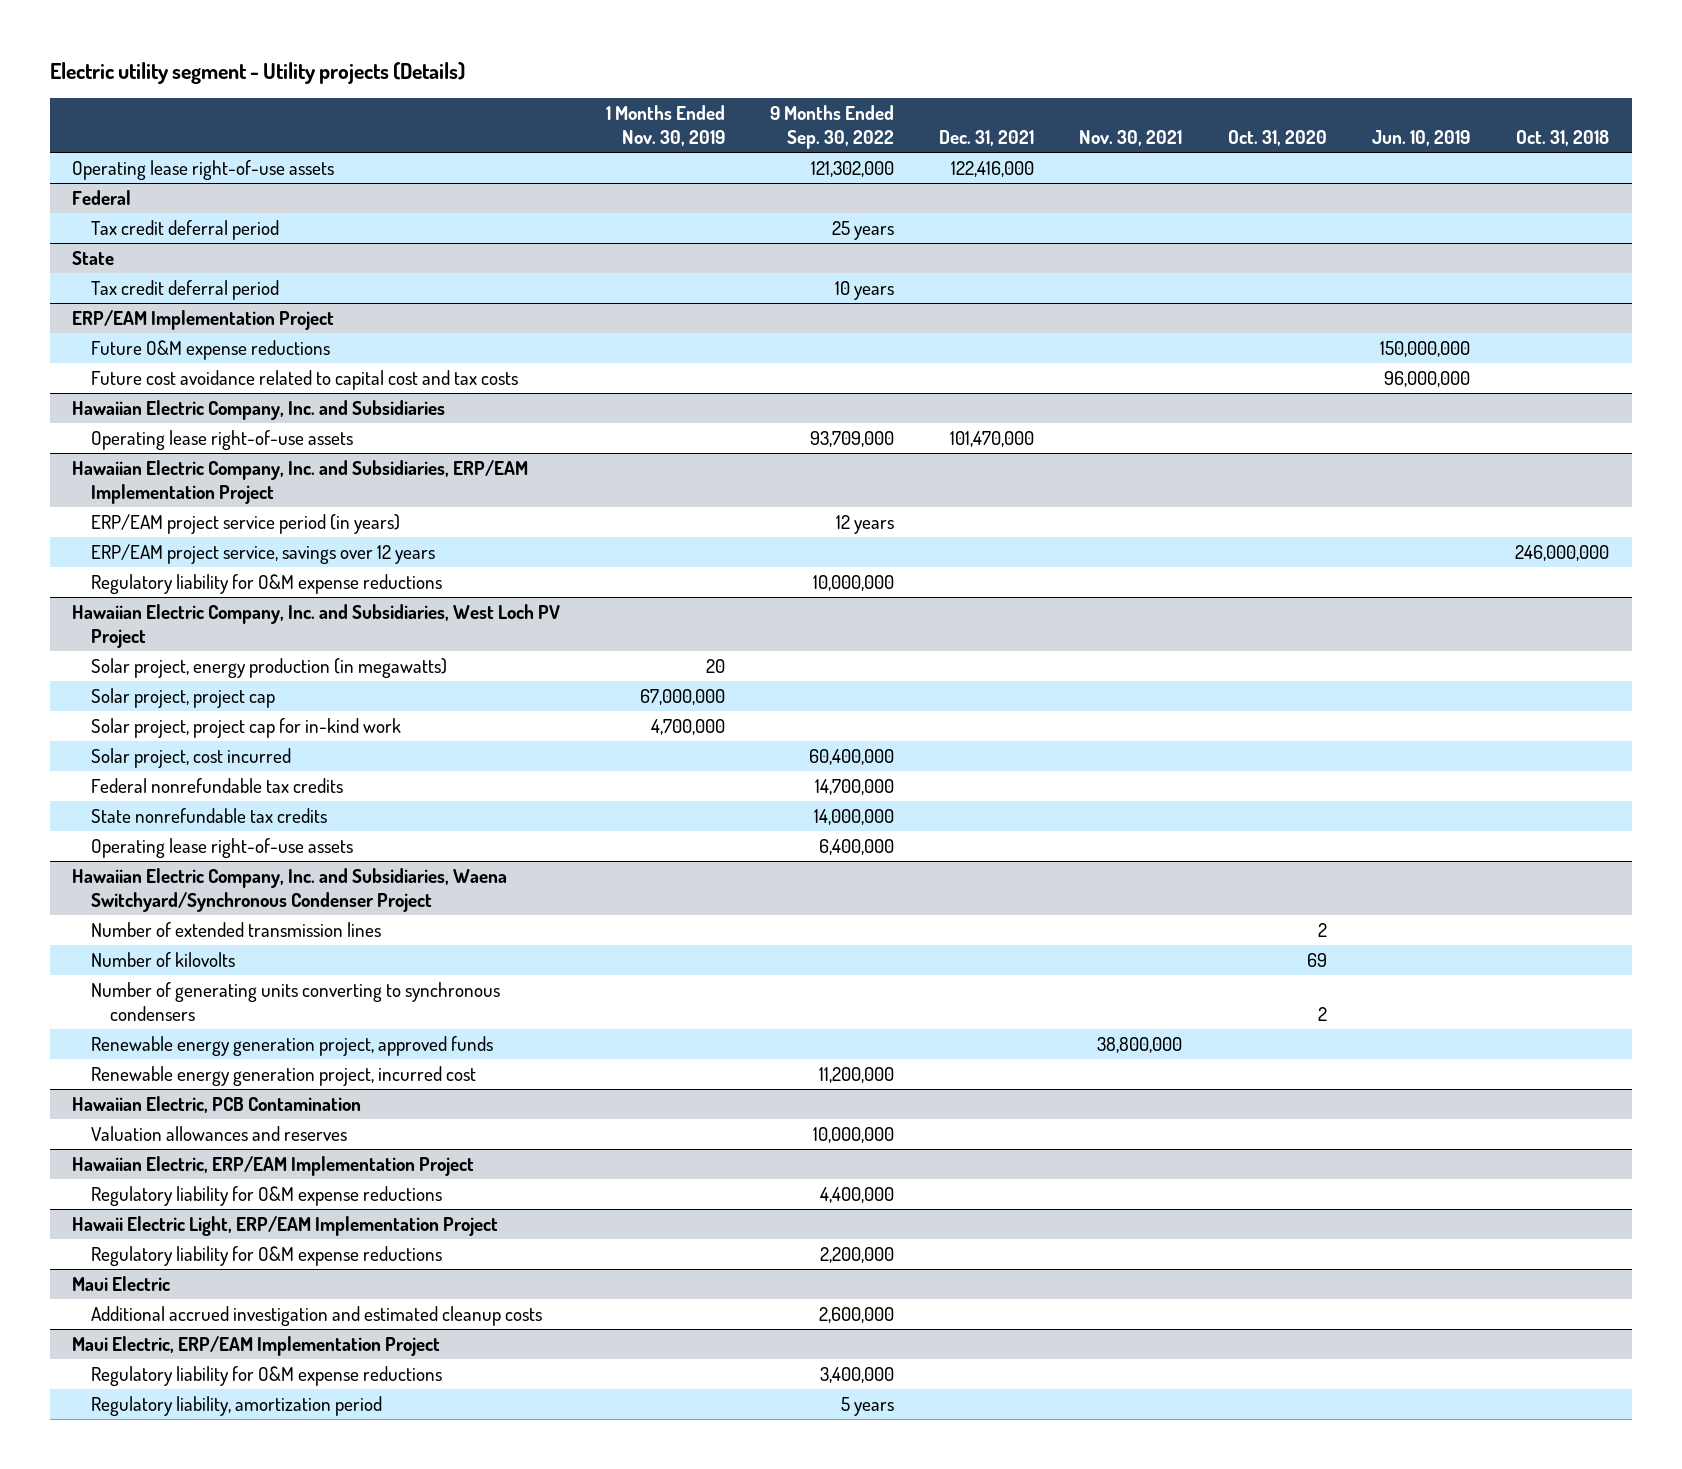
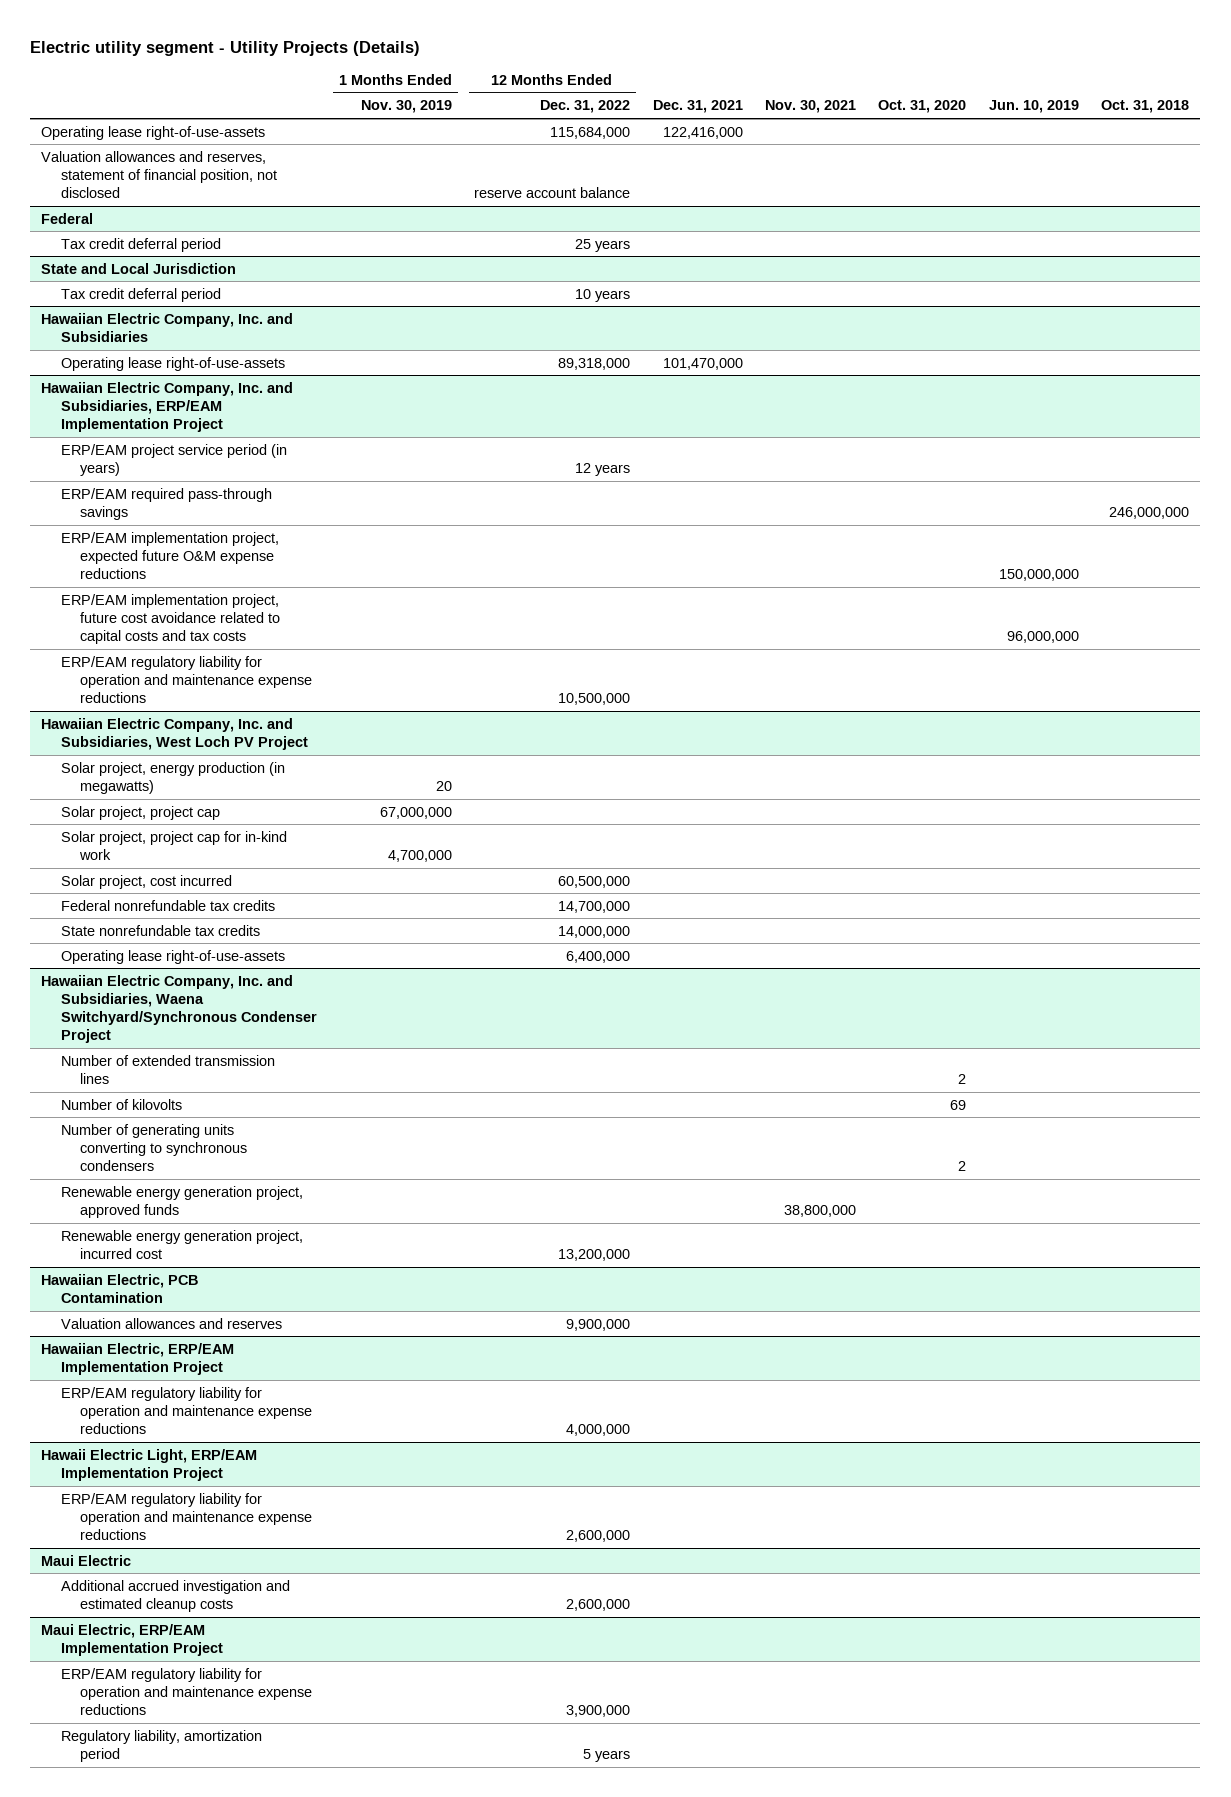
- Electric utility segment - Utility projects (Details)
+ Electric utility segment - Utility Projects (Details)
- | 1 Months Ended Nov. 30, 2019 | 9 Months Ended Sep. 30, 2022 | Dec. 31, 2021 | Nov. 30, 2021 | Oct. 31, 2020 | Jun. 10, 2019 | Oct. 31, 2018
+ | 1 Months Ended Nov. 30, 2019 | 12 Months Ended Dec. 31, 2022 | Dec. 31, 2021 | Nov. 30, 2021 | Oct. 31, 2020 | Jun. 10, 2019 | Oct. 31, 2018
- Operating lease right-of-use assets | | 121,302,000 | 122,416,000 | | | |
+ Operating lease right-of-use-assets | | 115,684,000 | 122,416,000 | | | |
+ Valuation allowances and reserves, statement of financial position, not disclosed | | reserve account balance | | | | |
- State
+ State and Local Jurisdiction
- ERP/EAM Implementation Project
- Future O&M expense reductions | | | | | | 150,000,000 |
- Future cost avoidance related to capital cost and tax costs | | | | | | 96,000,000 |
@ Hawaiian Electric Company, Inc. and Subsidiaries
- Operating lease right-of-use assets | | 93,709,000 | 101,470,000 | | | |
+ Operating lease right-of-use-assets | | 89,318,000 | 101,470,000 | | | |
@ Hawaiian Electric Company, Inc. and Subsidiaries, ERP/EAM Implementation Project
- ERP/EAM project service, savings over 12 years | | | | | | | 246,000,000
- Regulatory liability for O&M expense reductions | | 10,000,000 | | | | |
+ ERP/EAM required pass-through savings | | | | | | | 246,000,000
+ ERP/EAM implementation project, expected future O&M expense reductions | | | | | | 150,000,000 |
+ ERP/EAM implementation project, future cost avoidance related to capital costs and tax costs | | | | | | 96,000,000 |
+ ERP/EAM regulatory liability for operation and maintenance expense reductions | | 10,500,000 | | | | |
@ Hawaiian Electric Company, Inc. and Subsidiaries, West Loch PV Project
- Operating lease right-of-use assets | | 6,400,000 | | | | |
+ Operating lease right-of-use-assets | | 6,400,000 | | | | |
@ Hawaiian Electric, ERP/EAM Implementation Project
- Regulatory liability for O&M expense reductions | | 4,400,000 | | | | |
+ ERP/EAM regulatory liability for operation and maintenance expense reductions | | 4,000,000 | | | | |
@ Hawaii Electric Light, ERP/EAM Implementation Project
- Regulatory liability for O&M expense reductions | | 2,200,000 | | | | |
+ ERP/EAM regulatory liability for operation and maintenance expense reductions | | 2,600,000 | | | | |
@ Maui Electric, ERP/EAM Implementation Project
- Regulatory liability for O&M expense reductions | | 3,400,000 | | | | |
+ ERP/EAM regulatory liability for operation and maintenance expense reductions | | 3,900,000 | | | | |

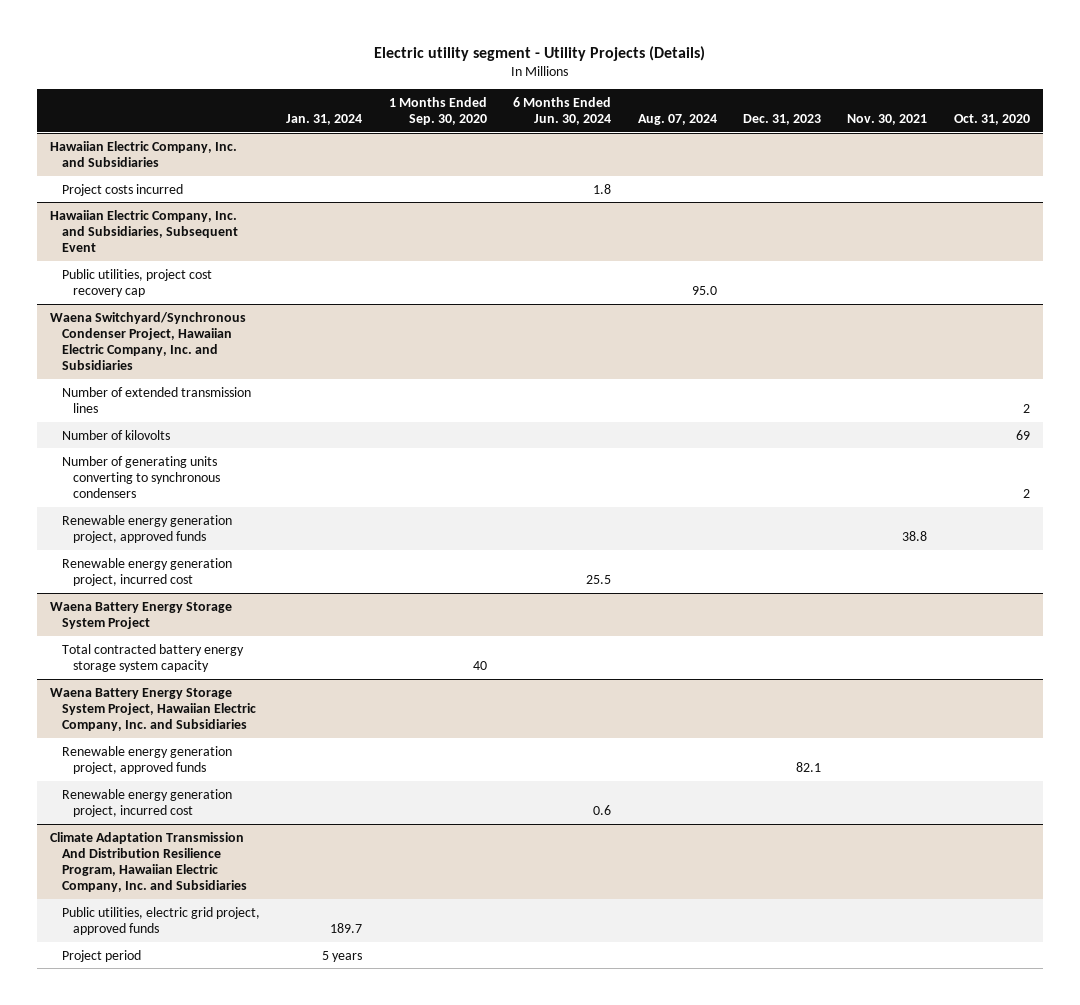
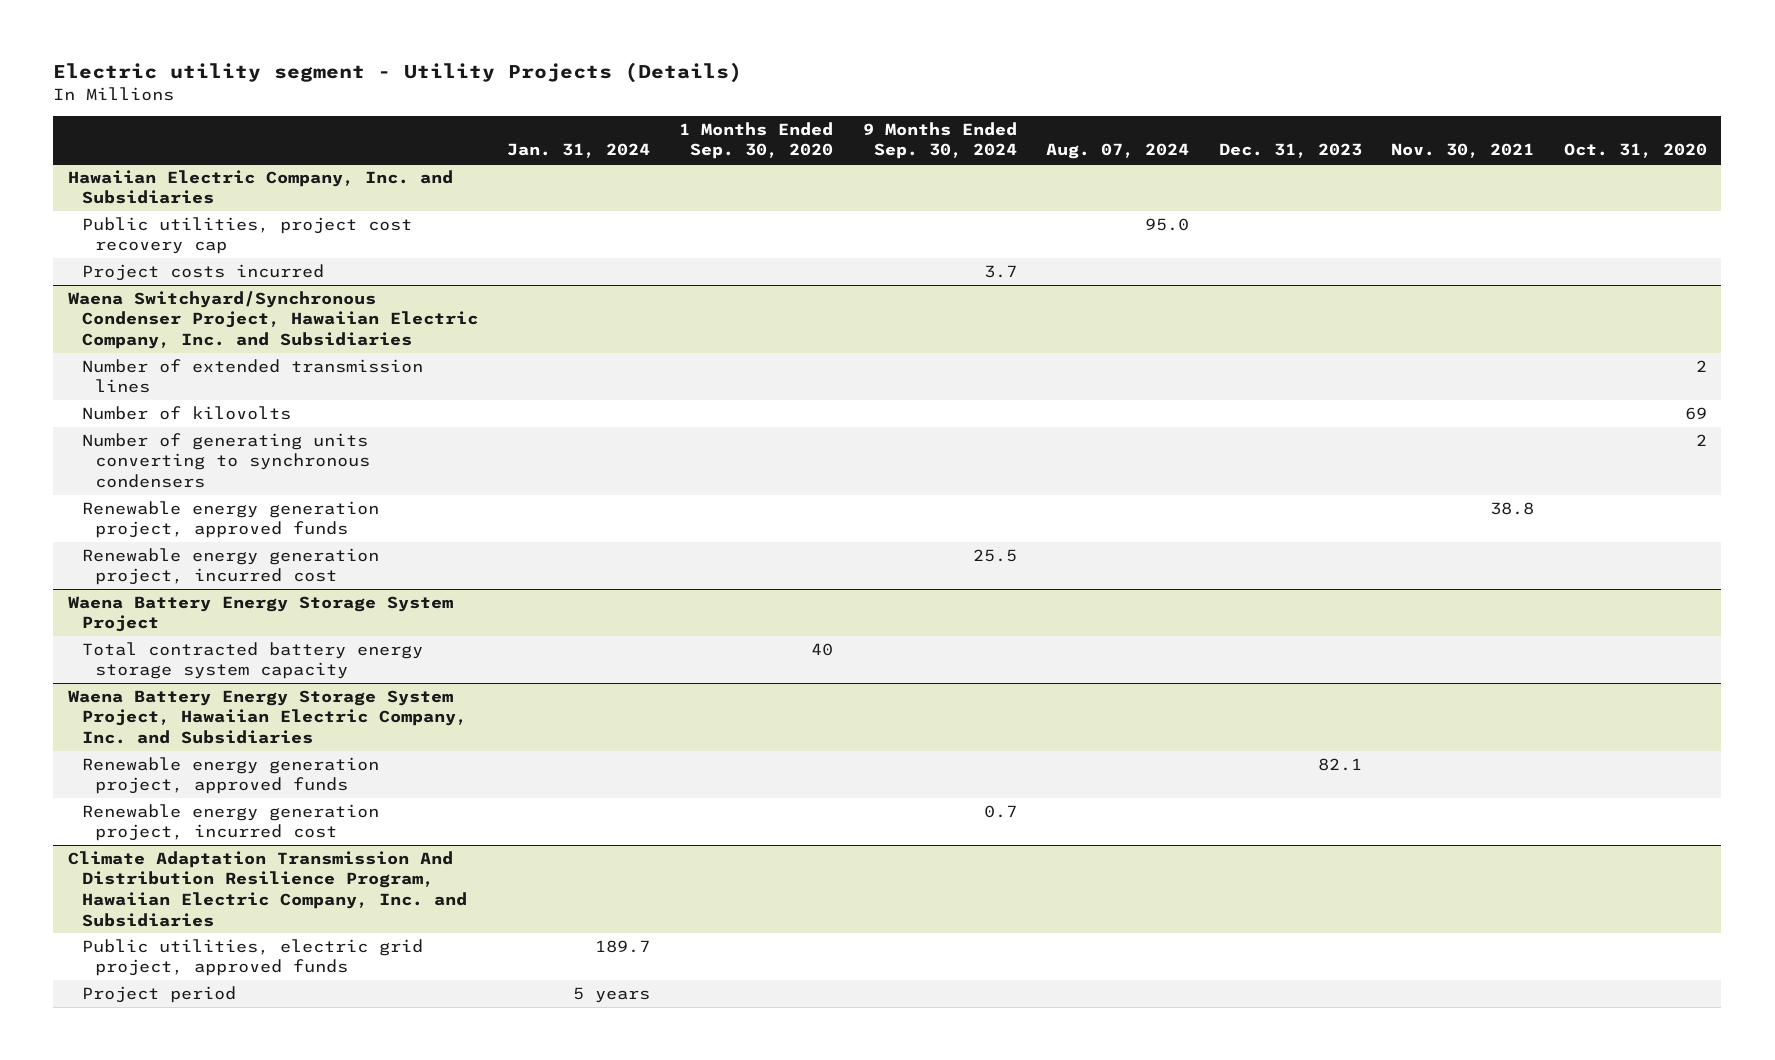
- | Jan. 31, 2024 | 1 Months Ended Sep. 30, 2020 | 6 Months Ended Jun. 30, 2024 | Aug. 07, 2024 | Dec. 31, 2023 | Nov. 30, 2021 | Oct. 31, 2020
+ | Jan. 31, 2024 | 1 Months Ended Sep. 30, 2020 | 9 Months Ended Sep. 30, 2024 | Aug. 07, 2024 | Dec. 31, 2023 | Nov. 30, 2021 | Oct. 31, 2020
@ Hawaiian Electric Company, Inc. and Subsidiaries
+ Public utilities, project cost recovery cap | | | | 95.0 | | |
- Hawaiian Electric Company, Inc. and Subsidiaries, Subsequent Event
- Public utilities, project cost recovery cap | | | | 95.0 | | |

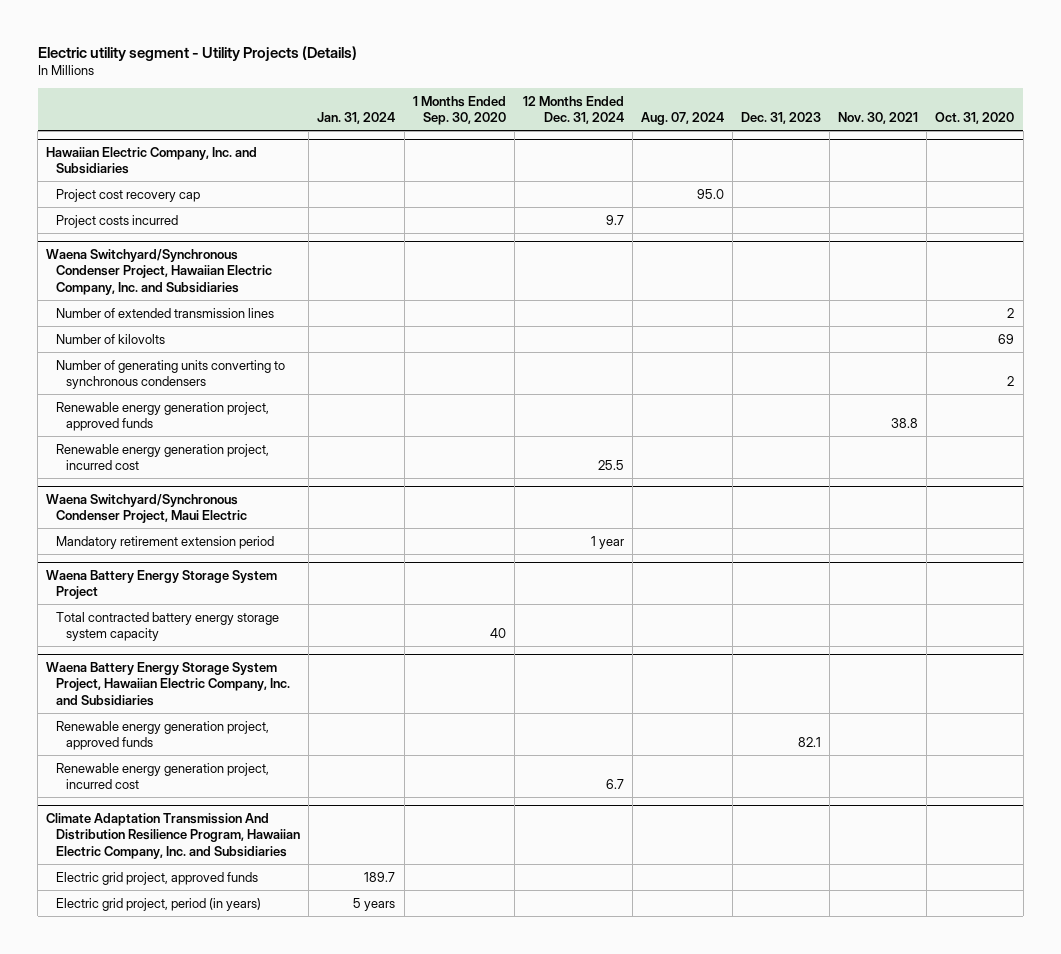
- | Jan. 31, 2024 | 1 Months Ended Sep. 30, 2020 | 9 Months Ended Sep. 30, 2024 | Aug. 07, 2024 | Dec. 31, 2023 | Nov. 30, 2021 | Oct. 31, 2020
+ | Jan. 31, 2024 | 1 Months Ended Sep. 30, 2020 | 12 Months Ended Dec. 31, 2024 | Aug. 07, 2024 | Dec. 31, 2023 | Nov. 30, 2021 | Oct. 31, 2020
@ Hawaiian Electric Company, Inc. and Subsidiaries
- Public utilities, project cost recovery cap | | | | 95.0 | | |
+ Project cost recovery cap | | | | 95.0 | | |
+ Waena Switchyard/Synchronous Condenser Project, Maui Electric
+ Mandatory retirement extension period | | | 1 year | | | |
@ Climate Adaptation Transmission And Distribution Resilience Program, Hawaiian Electric Company, Inc. and Subsidiaries
- Public utilities, electric grid project, approved funds | 189.7 | | | | | |
- Project period | 5 years | | | | | |
+ Electric grid project, approved funds | 189.7 | | | | | |
+ Electric grid project, period (in years) | 5 years | | | | | |

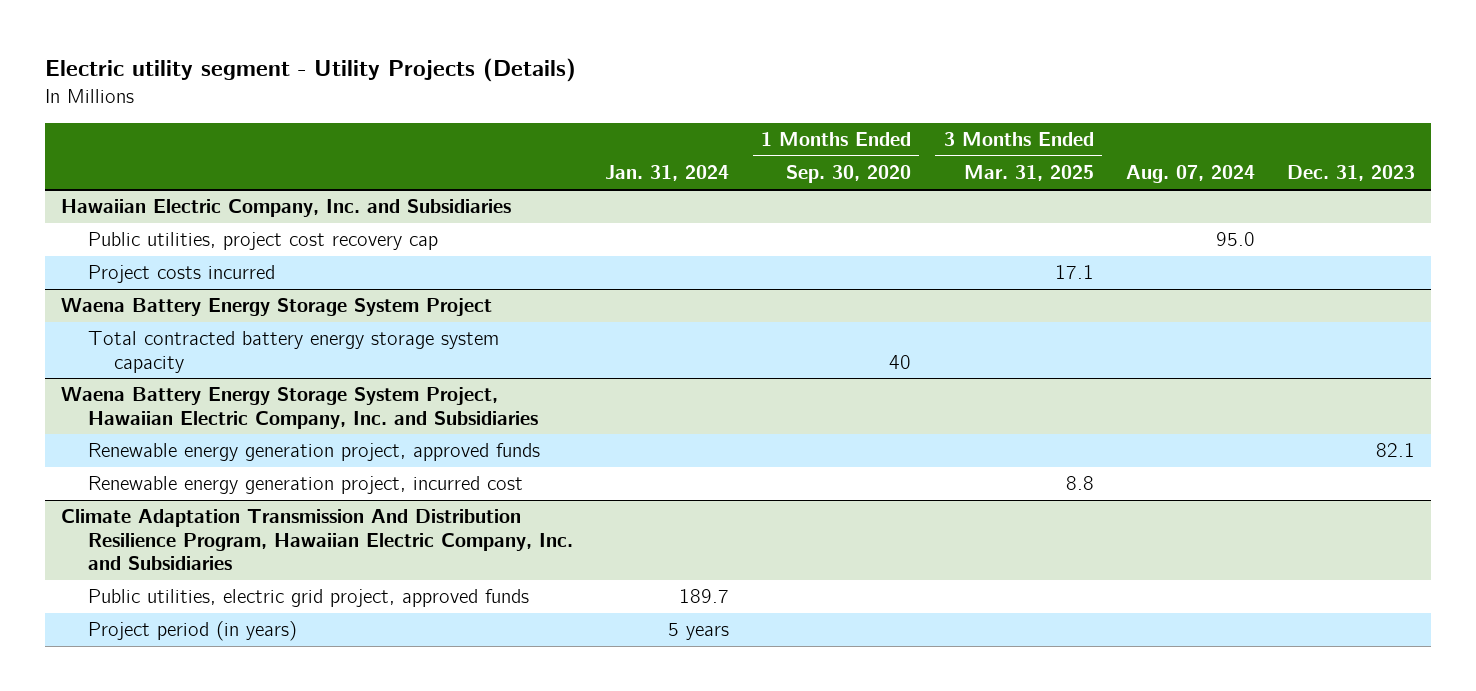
- | Jan. 31, 2024 | 1 Months Ended Sep. 30, 2020 | 12 Months Ended Dec. 31, 2024 | Aug. 07, 2024 | Dec. 31, 2023 | Nov. 30, 2021 | Oct. 31, 2020
+ | Jan. 31, 2024 | 1 Months Ended Sep. 30, 2020 | 3 Months Ended Mar. 31, 2025 | Aug. 07, 2024 | Dec. 31, 2023
@ Hawaiian Electric Company, Inc. and Subsidiaries
- Project cost recovery cap | | | | 95.0 | | |
+ Public utilities, project cost recovery cap | | | | 95.0 |
- Waena Switchyard/Synchronous Condenser Project, Hawaiian Electric Company, Inc. and Subsidiaries
- Number of extended transmission lines | | | | | | | 2
- Number of kilovolts | | | | | | | 69
- Number of generating units converting to synchronous condensers | | | | | | | 2
- Renewable energy generation project, approved funds | | | | | | 38.8 |
- Renewable energy generation project, incurred cost | | | 25.5 | | | |
- Waena Switchyard/Synchronous Condenser Project, Maui Electric
- Mandatory retirement extension period | | | 1 year | | | |
@ Climate Adaptation Transmission And Distribution Resilience Program, Hawaiian Electric Company, Inc. and Subsidiaries
- Electric grid project, approved funds | 189.7 | | | | | |
- Electric grid project, period (in years) | 5 years | | | | | |
+ Public utilities, electric grid project, approved funds | 189.7 | | | |
+ Project period (in years) | 5 years | | | |

